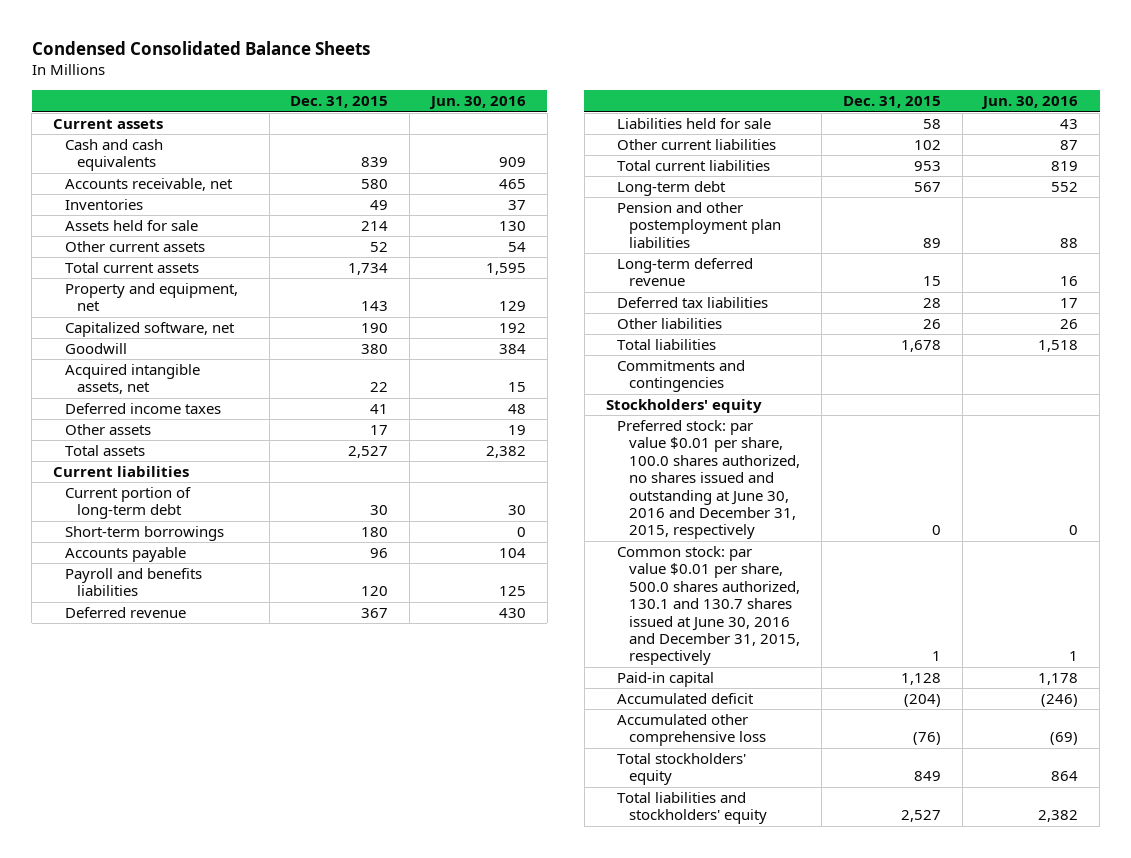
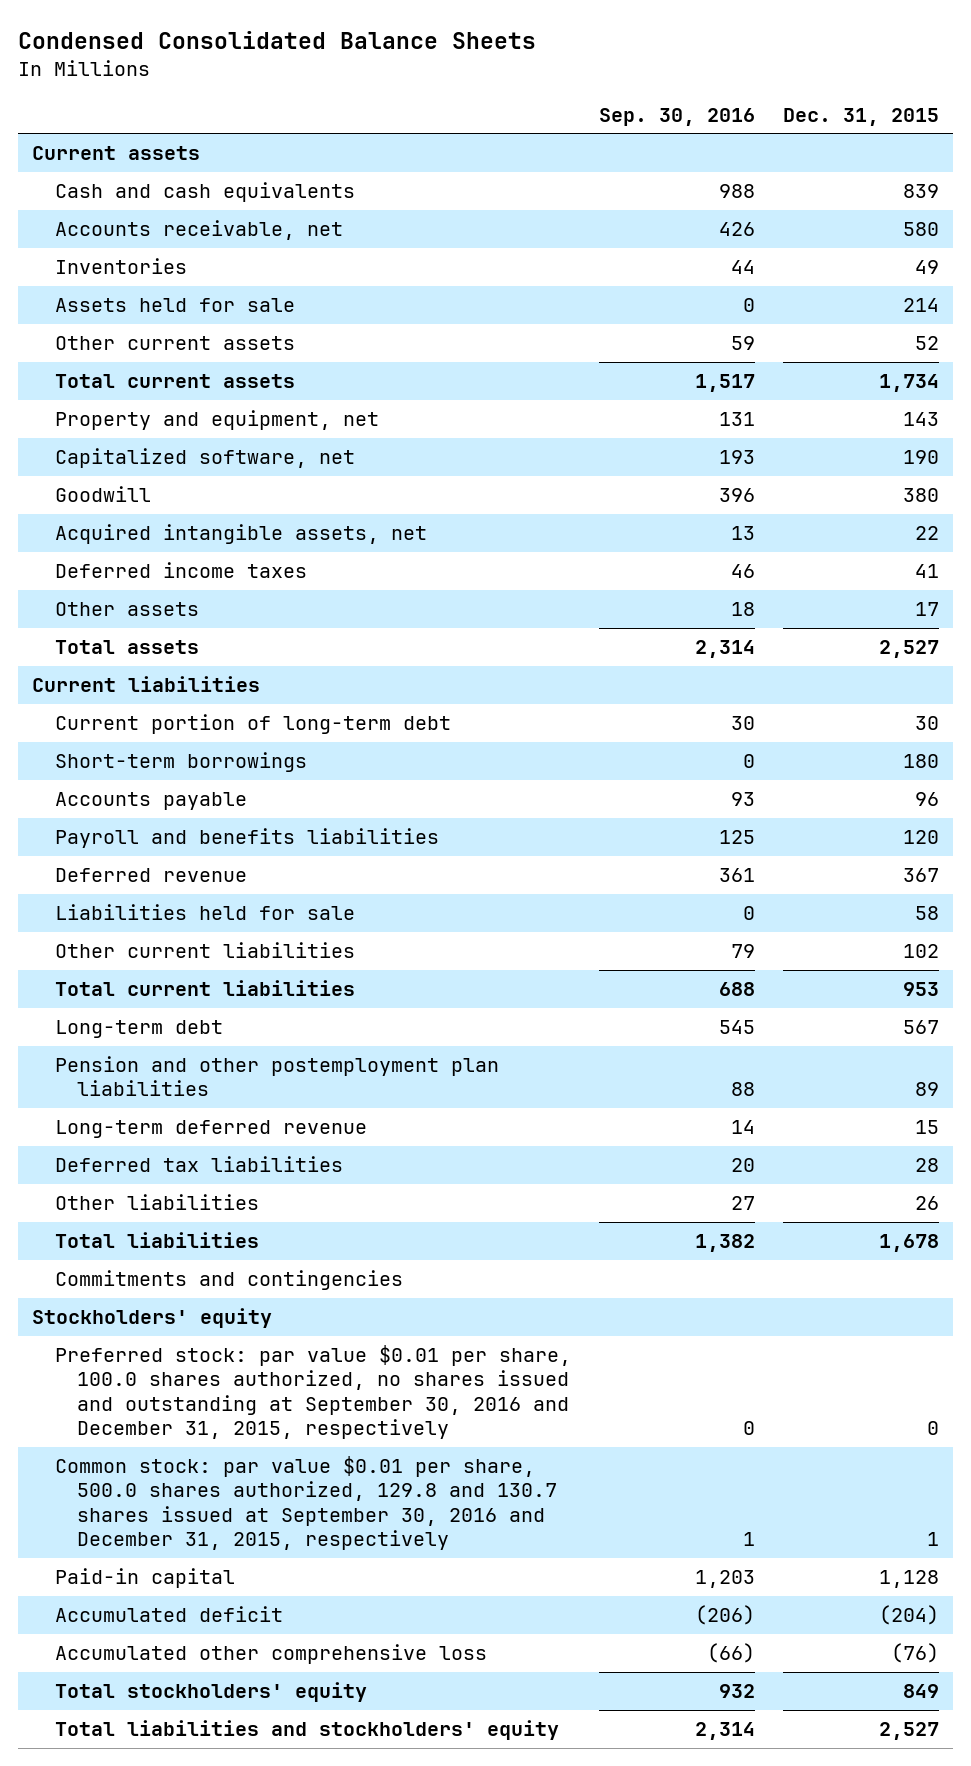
- | Dec. 31, 2015 | Jun. 30, 2016
+ | Sep. 30, 2016 | Dec. 31, 2015
- Preferred stock: par value $0.01 per share, 100.0 shares authorized, no shares issued and outstanding at June 30, 2016 and December 31, 2015, respectively | 0 | 0
- Common stock: par value $0.01 per share, 500.0 shares authorized, 130.1 and 130.7 shares issued at June 30, 2016 and December 31, 2015, respectively | 1 | 1
+ Preferred stock: par value $0.01 per share, 100.0 shares authorized, no shares issued and outstanding at September 30, 2016 and December 31, 2015, respectively | 0 | 0
+ Common stock: par value $0.01 per share, 500.0 shares authorized, 129.8 and 130.7 shares issued at September 30, 2016 and December 31, 2015, respectively | 1 | 1

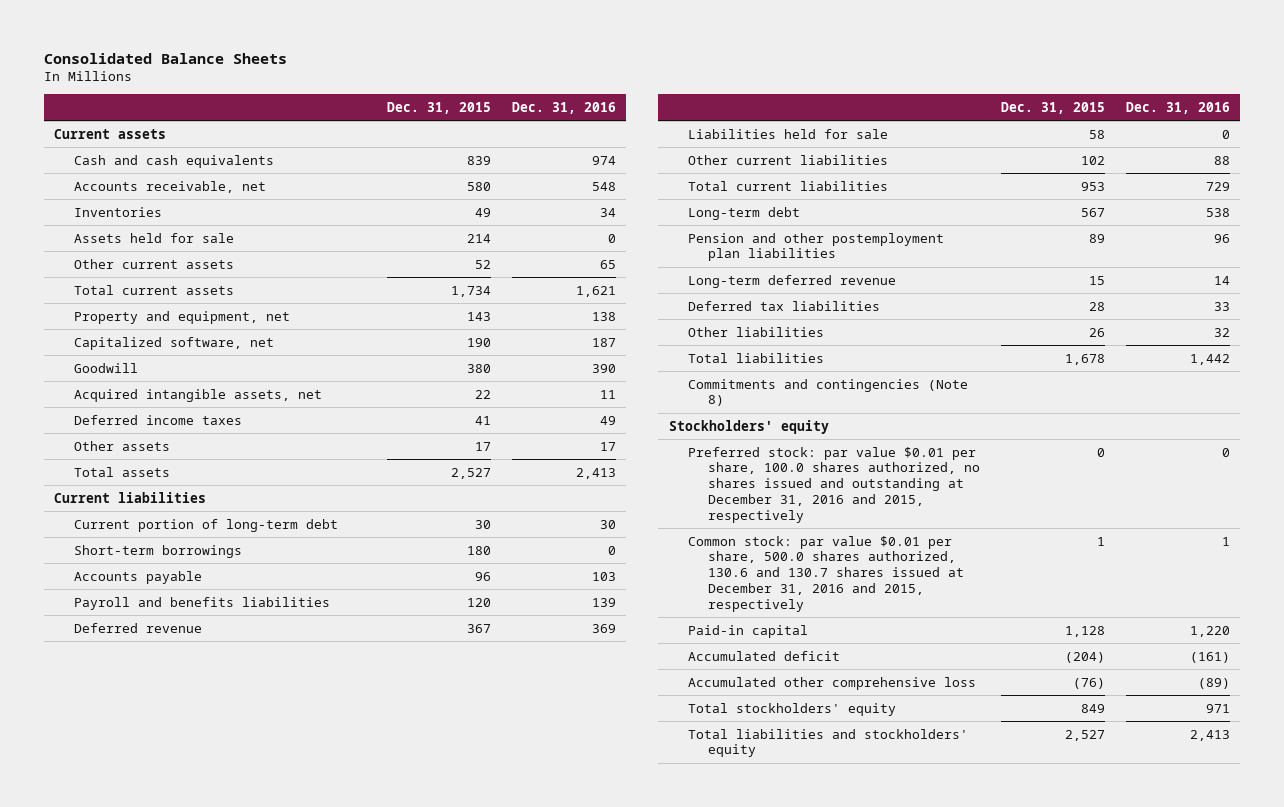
- Condensed Consolidated Balance Sheets
+ Consolidated Balance Sheets
- | Sep. 30, 2016 | Dec. 31, 2015
+ | Dec. 31, 2015 | Dec. 31, 2016
- Commitments and contingencies
+ Commitments and contingencies (Note 8)
- Preferred stock: par value $0.01 per share, 100.0 shares authorized, no shares issued and outstanding at September 30, 2016 and December 31, 2015, respectively | 0 | 0
- Common stock: par value $0.01 per share, 500.0 shares authorized, 129.8 and 130.7 shares issued at September 30, 2016 and December 31, 2015, respectively | 1 | 1
+ Preferred stock: par value $0.01 per share, 100.0 shares authorized, no shares issued and outstanding at December 31, 2016 and 2015, respectively | 0 | 0
+ Common stock: par value $0.01 per share, 500.0 shares authorized, 130.6 and 130.7 shares issued at December 31, 2016 and 2015, respectively | 1 | 1

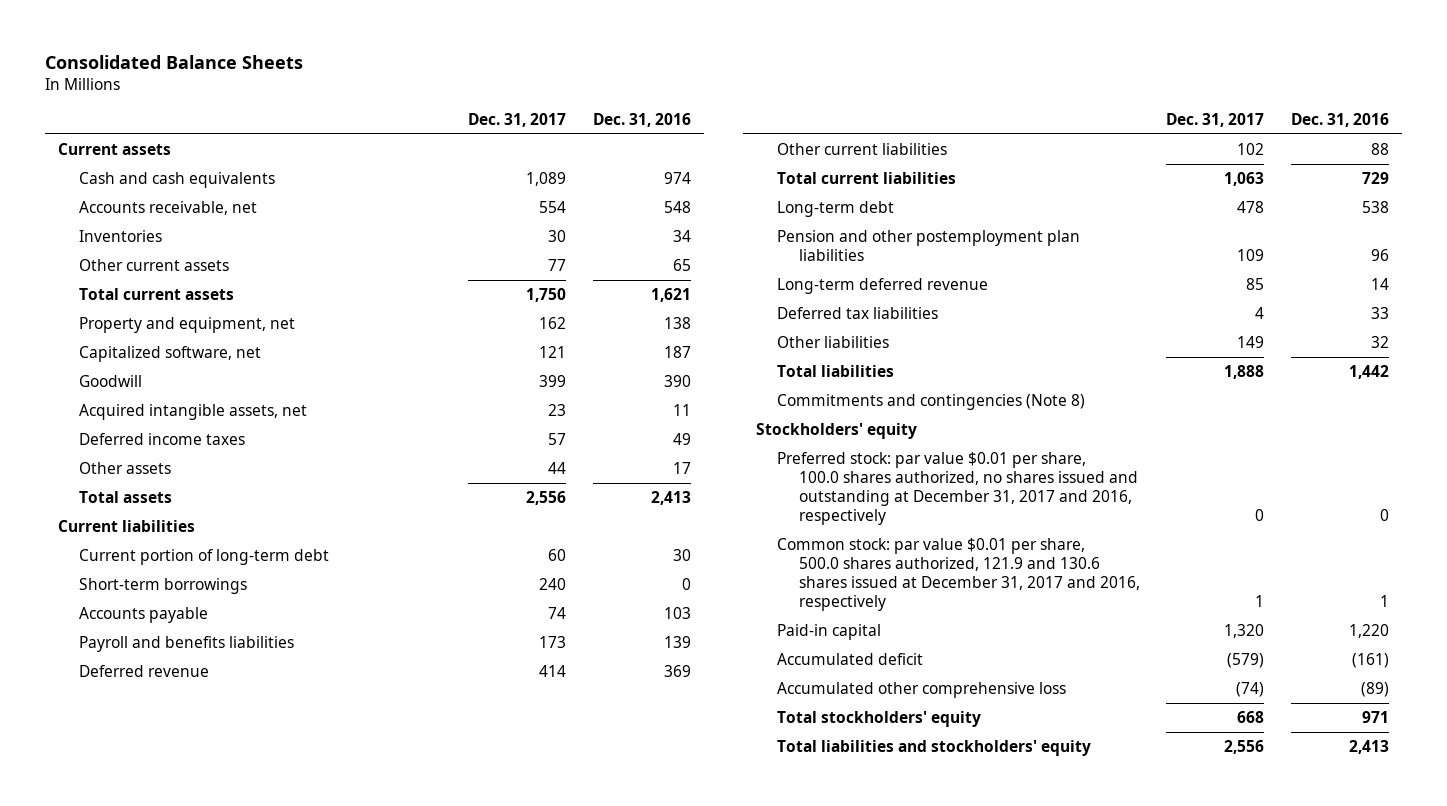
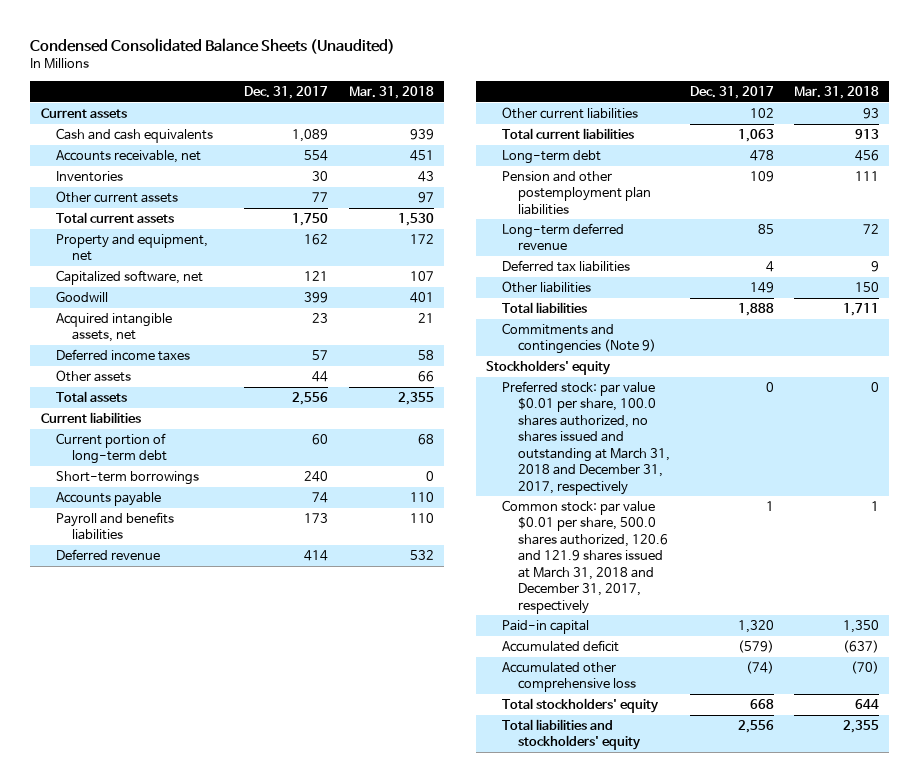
- Consolidated Balance Sheets
+ Condensed Consolidated Balance Sheets (Unaudited)
- | Dec. 31, 2017 | Dec. 31, 2016
+ | Dec. 31, 2017 | Mar. 31, 2018
- Commitments and contingencies (Note 8)
+ Commitments and contingencies (Note 9)
- Preferred stock: par value $0.01 per share, 100.0 shares authorized, no shares issued and outstanding at December 31, 2017 and 2016, respectively | 0 | 0
- Common stock: par value $0.01 per share, 500.0 shares authorized, 121.9 and 130.6 shares issued at December 31, 2017 and 2016, respectively | 1 | 1
+ Preferred stock: par value $0.01 per share, 100.0 shares authorized, no shares issued and outstanding at March 31, 2018 and December 31, 2017, respectively | 0 | 0
+ Common stock: par value $0.01 per share, 500.0 shares authorized, 120.6 and 121.9 shares issued at March 31, 2018 and December 31, 2017, respectively | 1 | 1

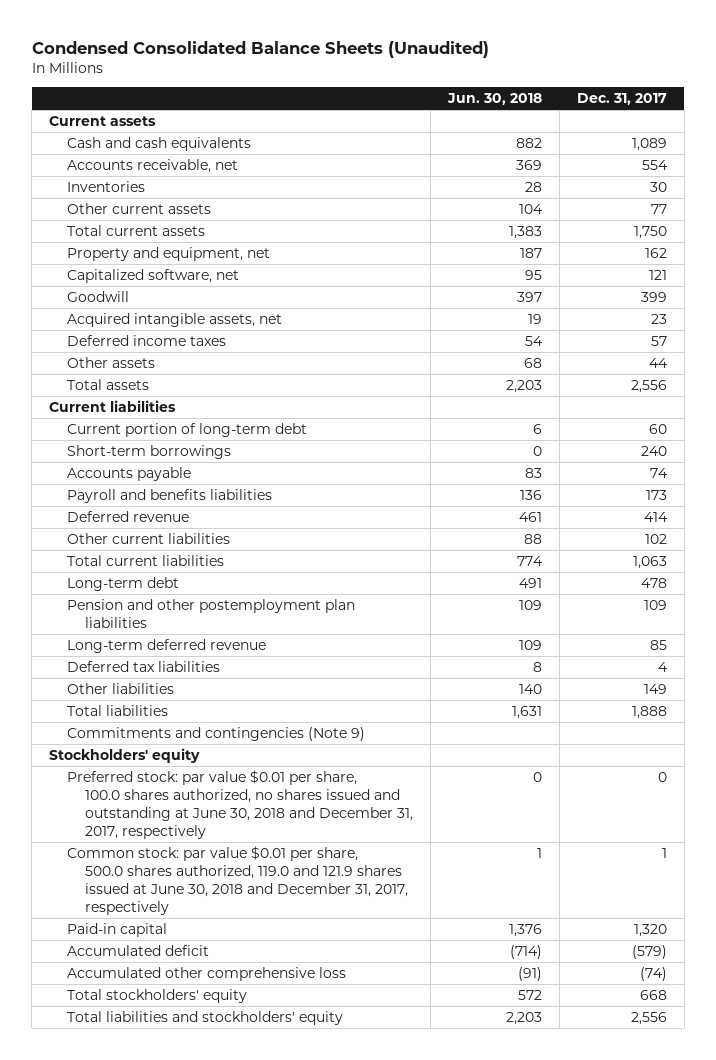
- | Dec. 31, 2017 | Mar. 31, 2018
+ | Jun. 30, 2018 | Dec. 31, 2017
- Preferred stock: par value $0.01 per share, 100.0 shares authorized, no shares issued and outstanding at March 31, 2018 and December 31, 2017, respectively | 0 | 0
- Common stock: par value $0.01 per share, 500.0 shares authorized, 120.6 and 121.9 shares issued at March 31, 2018 and December 31, 2017, respectively | 1 | 1
+ Preferred stock: par value $0.01 per share, 100.0 shares authorized, no shares issued and outstanding at June 30, 2018 and December 31, 2017, respectively | 0 | 0
+ Common stock: par value $0.01 per share, 500.0 shares authorized, 119.0 and 121.9 shares issued at June 30, 2018 and December 31, 2017, respectively | 1 | 1

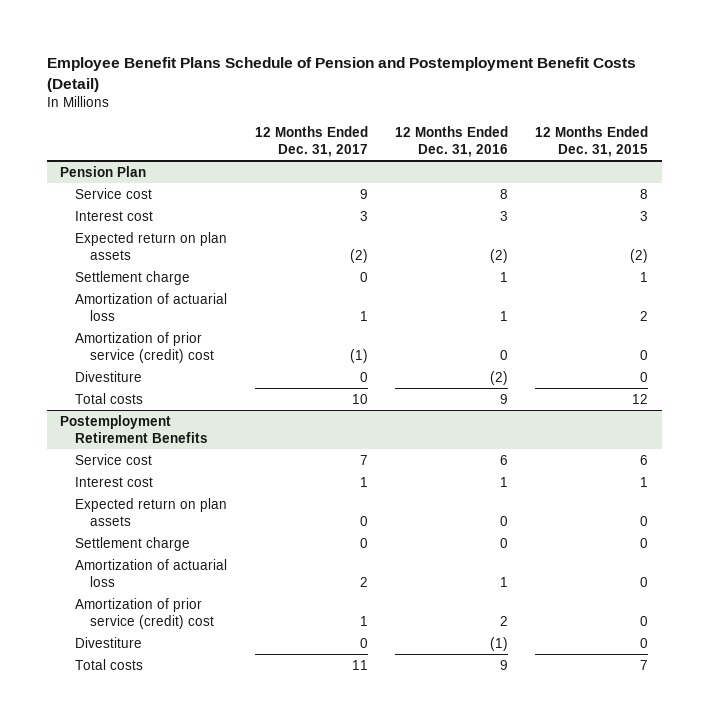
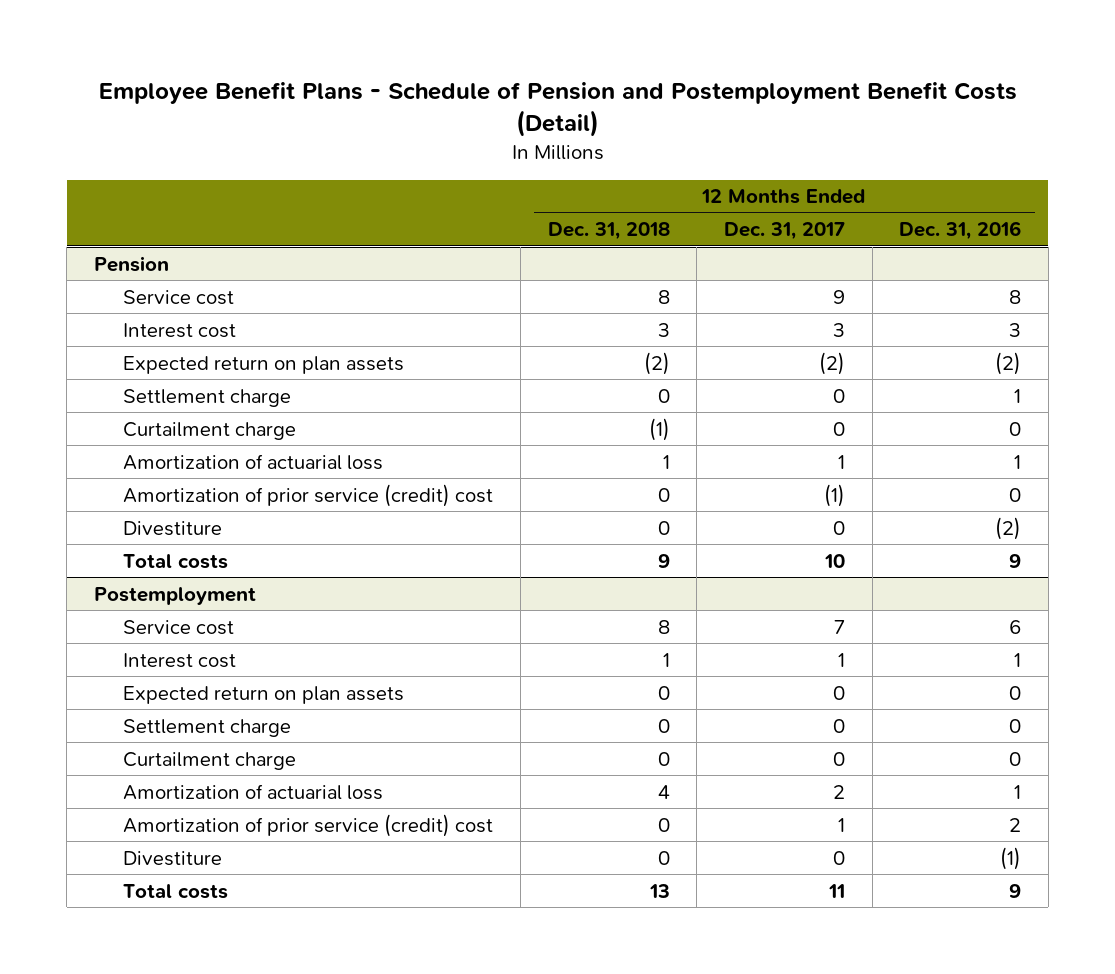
- Employee Benefit Plans Schedule of Pension and Postemployment Benefit Costs (Detail)
+ Employee Benefit Plans - Schedule of Pension and Postemployment Benefit Costs (Detail)
- | 12 Months Ended Dec. 31, 2017 | 12 Months Ended Dec. 31, 2016 | 12 Months Ended Dec. 31, 2015
+ | 12 Months Ended Dec. 31, 2018 | 12 Months Ended Dec. 31, 2017 | 12 Months Ended Dec. 31, 2016
- Pension Plan
+ Pension
+ Curtailment charge | (1) | 0 | 0
- Postemployment Retirement Benefits
+ Postemployment
+ Curtailment charge | 0 | 0 | 0

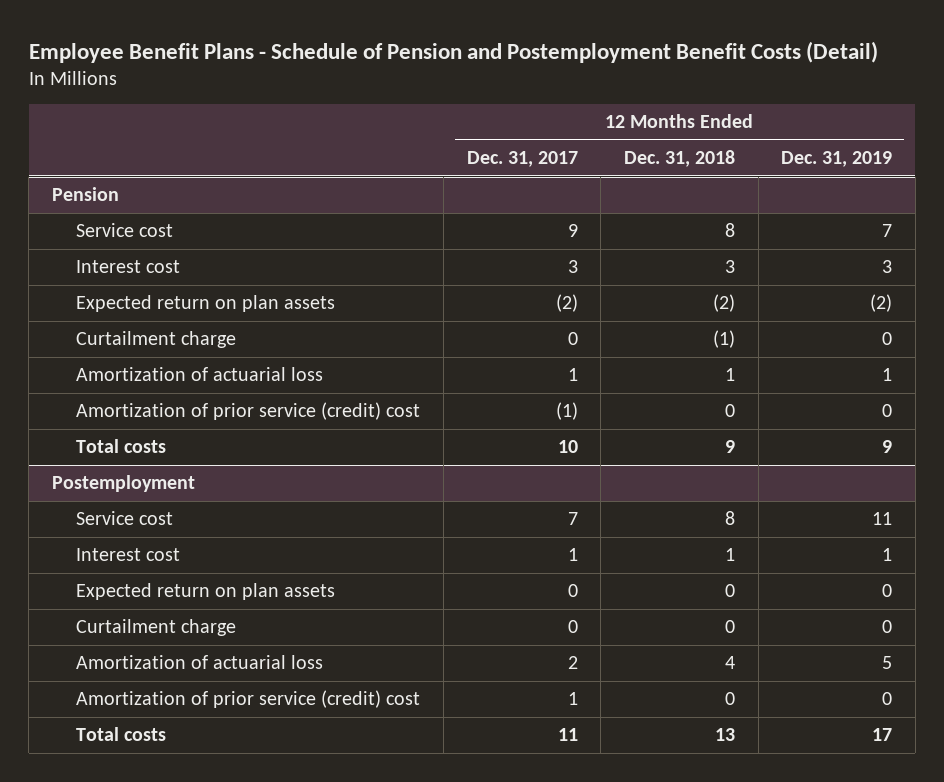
- | 12 Months Ended Dec. 31, 2018 | 12 Months Ended Dec. 31, 2017 | 12 Months Ended Dec. 31, 2016
+ | 12 Months Ended Dec. 31, 2017 | 12 Months Ended Dec. 31, 2018 | 12 Months Ended Dec. 31, 2019
@ Pension
- Settlement charge | 0 | 0 | 1
- Divestiture | 0 | 0 | (2)
@ Postemployment
- Settlement charge | 0 | 0 | 0
- Divestiture | 0 | 0 | (1)

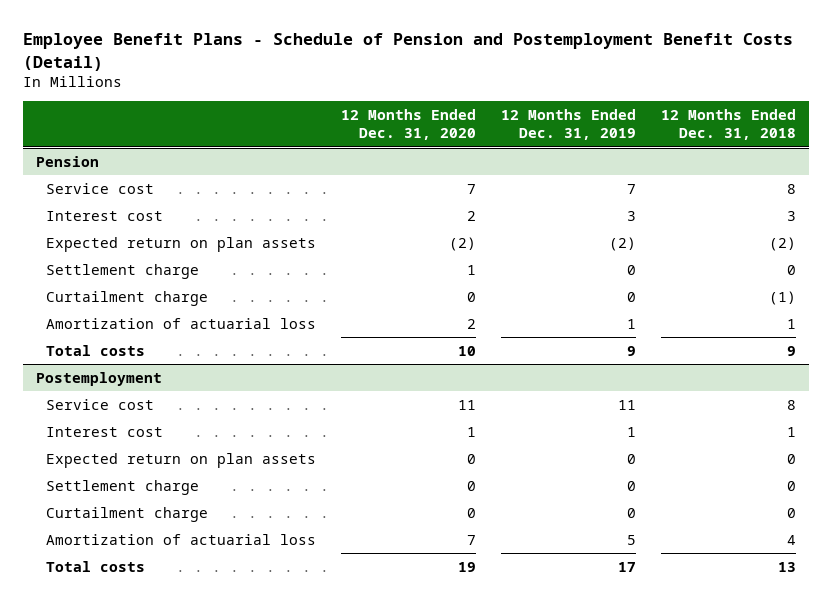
- | 12 Months Ended Dec. 31, 2017 | 12 Months Ended Dec. 31, 2018 | 12 Months Ended Dec. 31, 2019
+ | 12 Months Ended Dec. 31, 2020 | 12 Months Ended Dec. 31, 2019 | 12 Months Ended Dec. 31, 2018
@ Pension
+ Settlement charge | 1 | 0 | 0
- Amortization of prior service (credit) cost | (1) | 0 | 0
@ Postemployment
+ Settlement charge | 0 | 0 | 0
- Amortization of prior service (credit) cost | 1 | 0 | 0

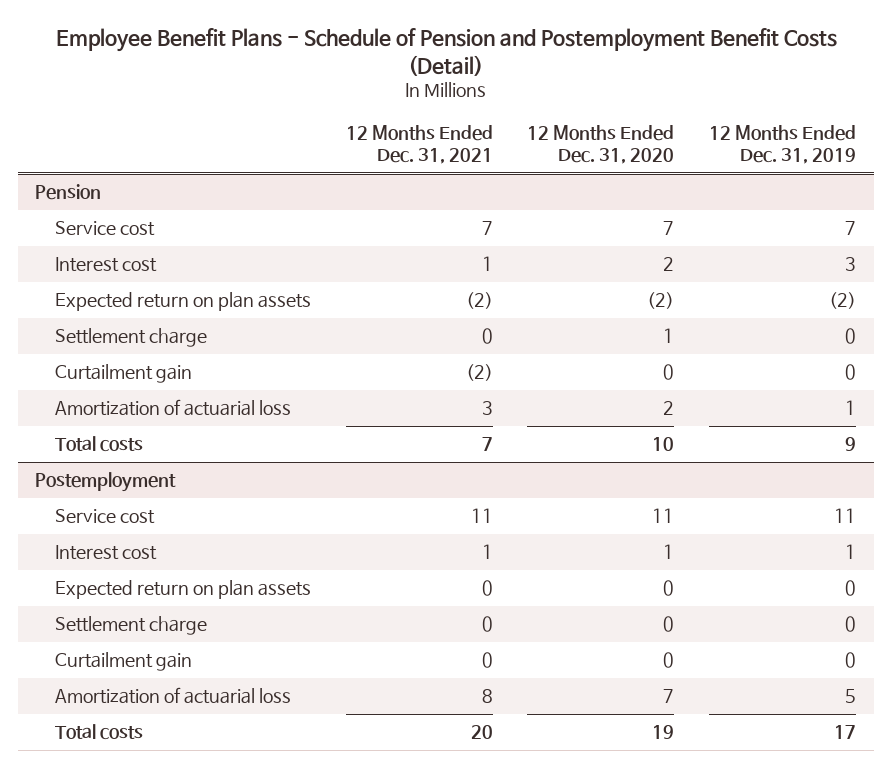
- | 12 Months Ended Dec. 31, 2020 | 12 Months Ended Dec. 31, 2019 | 12 Months Ended Dec. 31, 2018
+ | 12 Months Ended Dec. 31, 2021 | 12 Months Ended Dec. 31, 2020 | 12 Months Ended Dec. 31, 2019
@ Pension
- Curtailment charge | 0 | 0 | (1)
+ Curtailment gain | (2) | 0 | 0
@ Postemployment
- Curtailment charge | 0 | 0 | 0
+ Curtailment gain | 0 | 0 | 0

